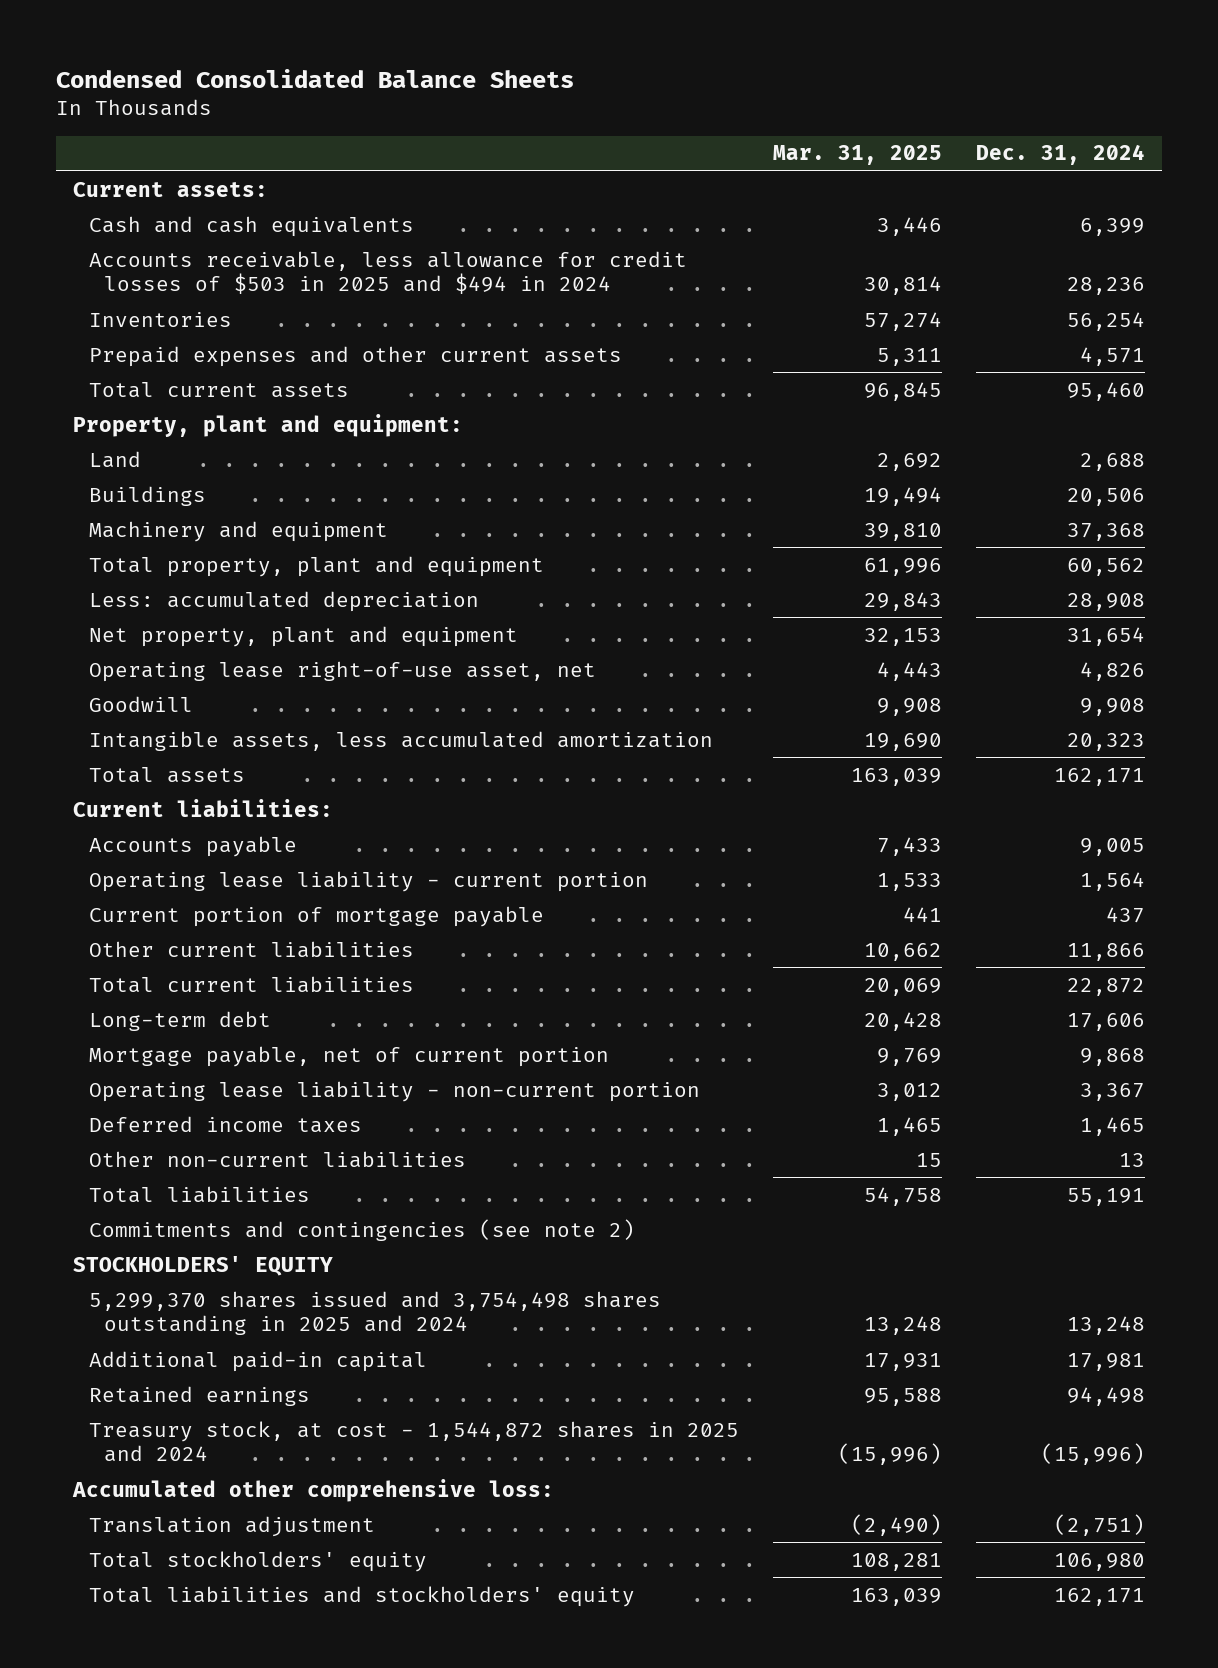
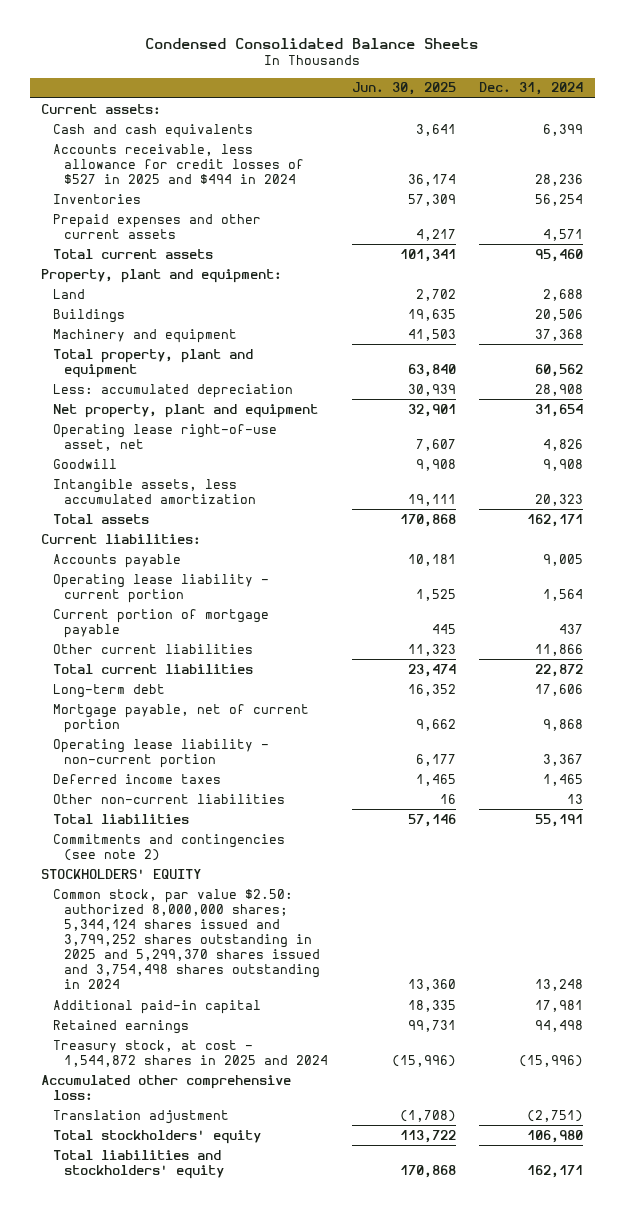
- | Mar. 31, 2025 | Dec. 31, 2024
+ | Jun. 30, 2025 | Dec. 31, 2024
- Accounts receivable, less allowance for credit losses of $503 in 2025 and $494 in 2024 | 30,814 | 28,236
+ Accounts receivable, less allowance for credit losses of $527 in 2025 and $494 in 2024 | 36,174 | 28,236
- 5,299,370 shares issued and 3,754,498 shares outstanding in 2025 and 2024 | 13,248 | 13,248
+ Common stock, par value $2.50: authorized 8,000,000 shares; 5,344,124 shares issued and 3,799,252 shares outstanding in 2025 and 5,299,370 shares issued and 3,754,498 shares outstanding in 2024 | 13,360 | 13,248

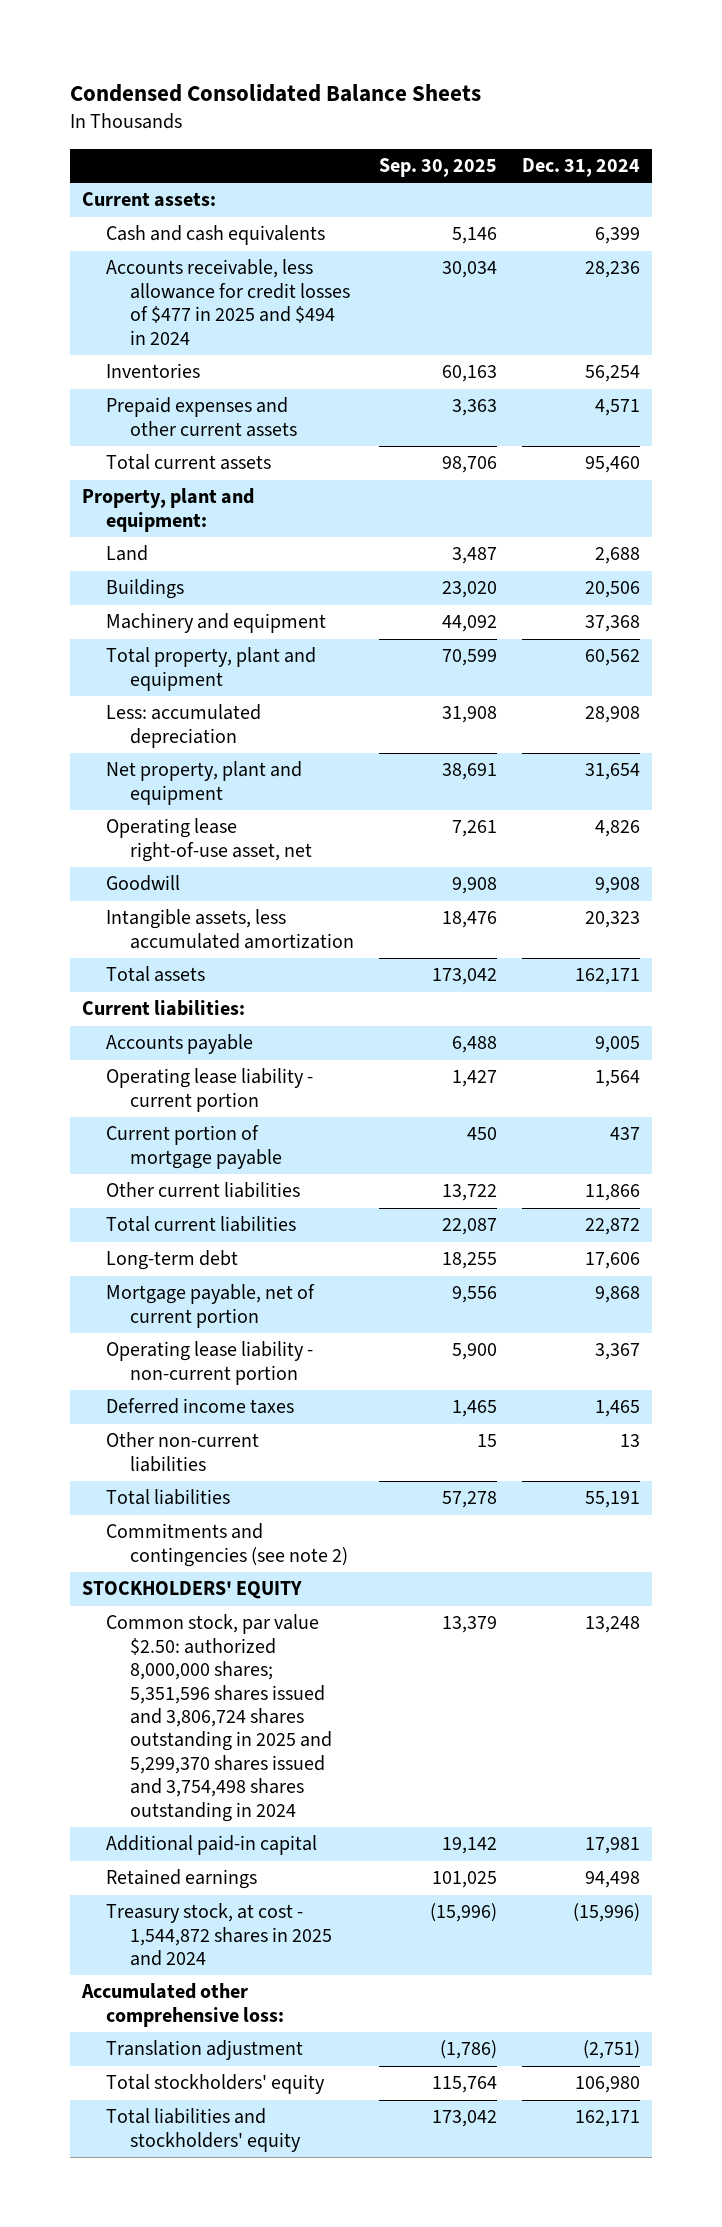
- | Jun. 30, 2025 | Dec. 31, 2024
+ | Sep. 30, 2025 | Dec. 31, 2024
- Accounts receivable, less allowance for credit losses of $527 in 2025 and $494 in 2024 | 36,174 | 28,236
+ Accounts receivable, less allowance for credit losses of $477 in 2025 and $494 in 2024 | 30,034 | 28,236
- Common stock, par value $2.50: authorized 8,000,000 shares; 5,344,124 shares issued and 3,799,252 shares outstanding in 2025 and 5,299,370 shares issued and 3,754,498 shares outstanding in 2024 | 13,360 | 13,248
+ Common stock, par value $2.50: authorized 8,000,000 shares; 5,351,596 shares issued and 3,806,724 shares outstanding in 2025 and 5,299,370 shares issued and 3,754,498 shares outstanding in 2024 | 13,379 | 13,248

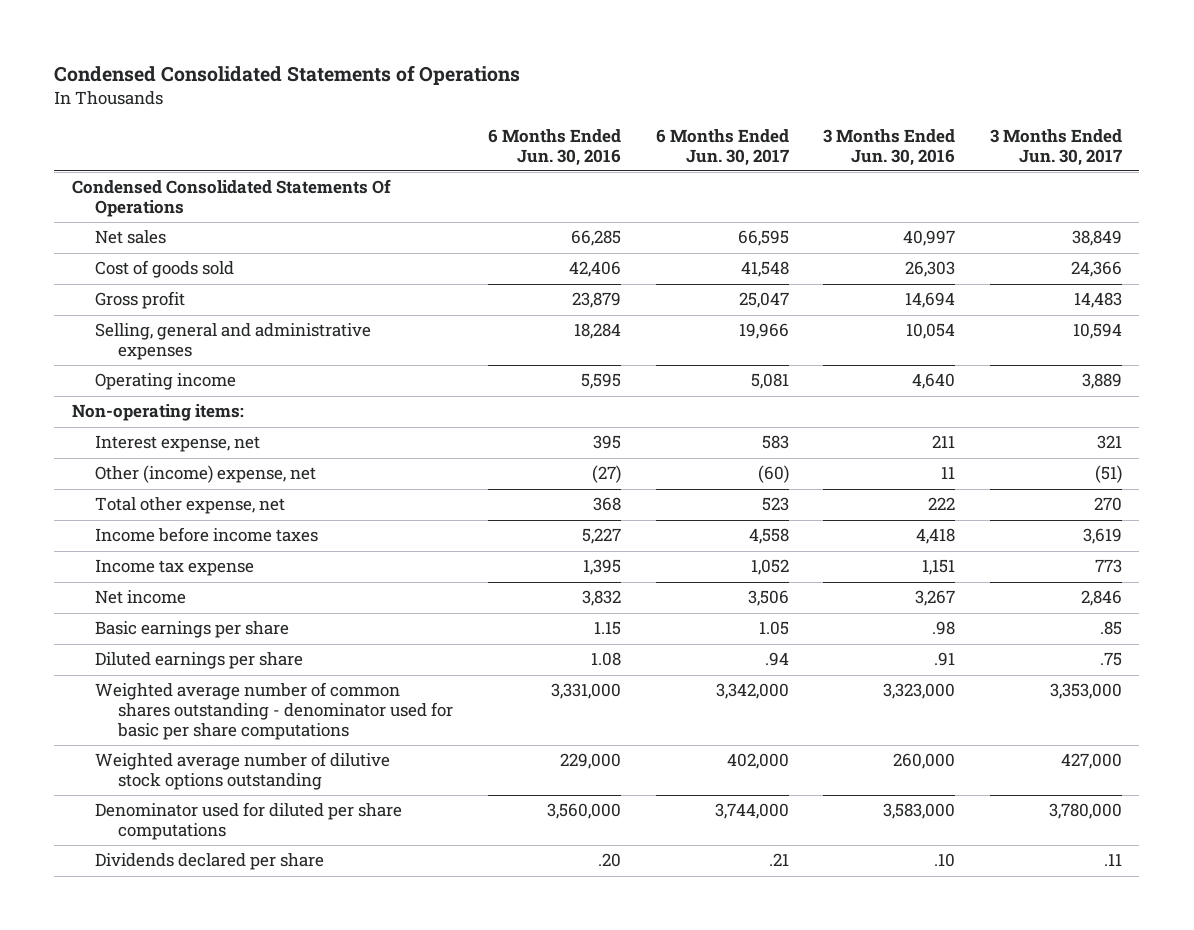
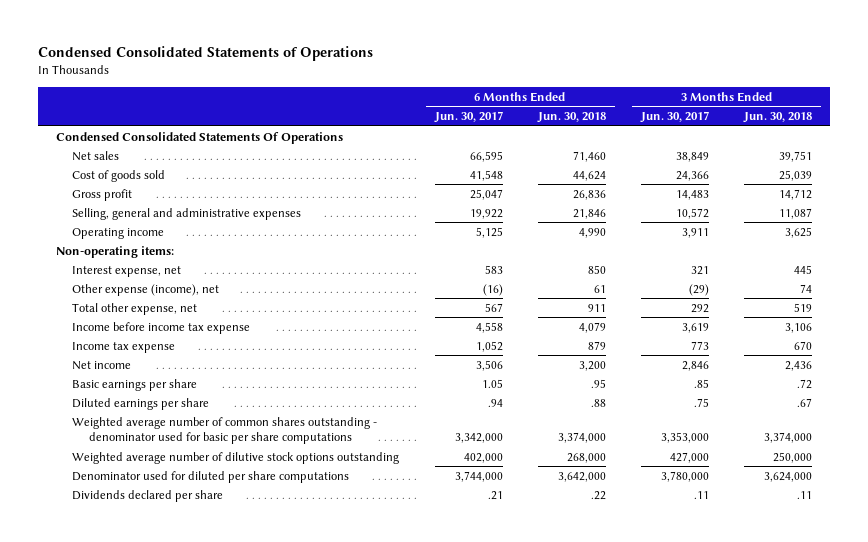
- | 6 Months Ended Jun. 30, 2016 | 6 Months Ended Jun. 30, 2017 | 3 Months Ended Jun. 30, 2016 | 3 Months Ended Jun. 30, 2017
+ | 6 Months Ended Jun. 30, 2017 | 6 Months Ended Jun. 30, 2018 | 3 Months Ended Jun. 30, 2017 | 3 Months Ended Jun. 30, 2018
- Selling, general and administrative expenses | 18,284 | 19,966 | 10,054 | 10,594
- Operating income | 5,595 | 5,081 | 4,640 | 3,889
+ Selling, general and administrative expenses | 19,922 | 21,846 | 10,572 | 11,087
+ Operating income | 5,125 | 4,990 | 3,911 | 3,625
- Other (income) expense, net | (27) | (60) | 11 | (51)
- Total other expense, net | 368 | 523 | 222 | 270
- Income before income taxes | 5,227 | 4,558 | 4,418 | 3,619
+ Other expense (income), net | (16) | 61 | (29) | 74
+ Total other expense, net | 567 | 911 | 292 | 519
+ Income before income tax expense | 4,558 | 4,079 | 3,619 | 3,106

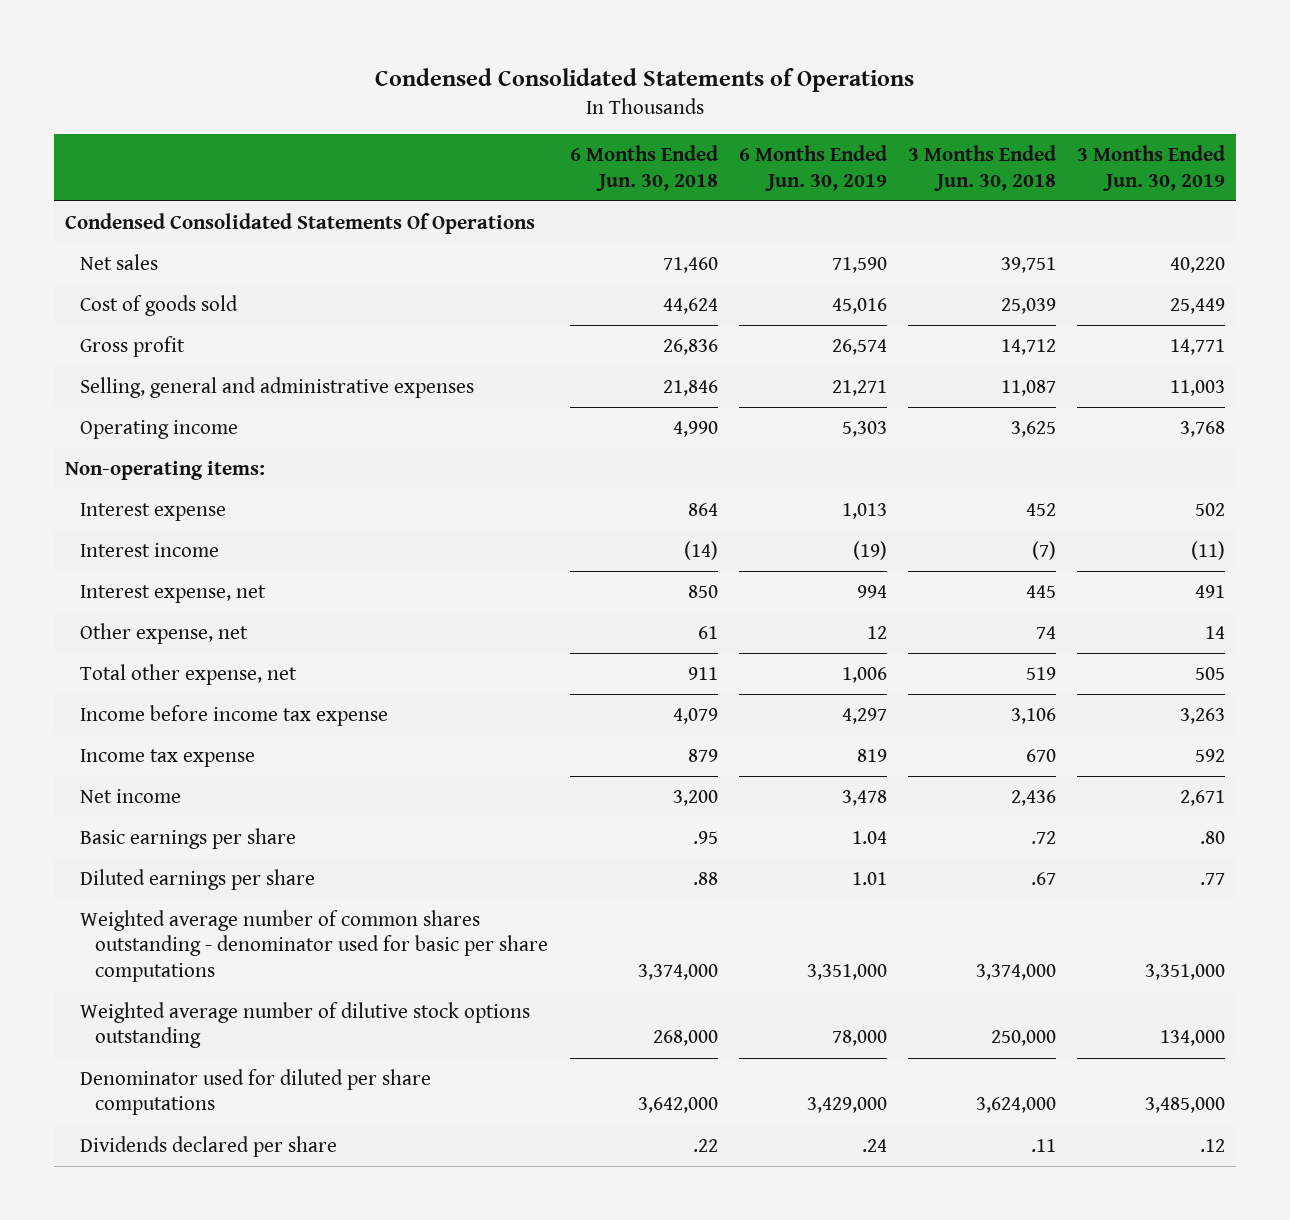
- | 6 Months Ended Jun. 30, 2017 | 6 Months Ended Jun. 30, 2018 | 3 Months Ended Jun. 30, 2017 | 3 Months Ended Jun. 30, 2018
+ | 6 Months Ended Jun. 30, 2018 | 6 Months Ended Jun. 30, 2019 | 3 Months Ended Jun. 30, 2018 | 3 Months Ended Jun. 30, 2019
+ Interest expense | 864 | 1,013 | 452 | 502
+ Interest income | (14) | (19) | (7) | (11)
- Other expense (income), net | (16) | 61 | (29) | 74
+ Other expense, net | 61 | 12 | 74 | 14

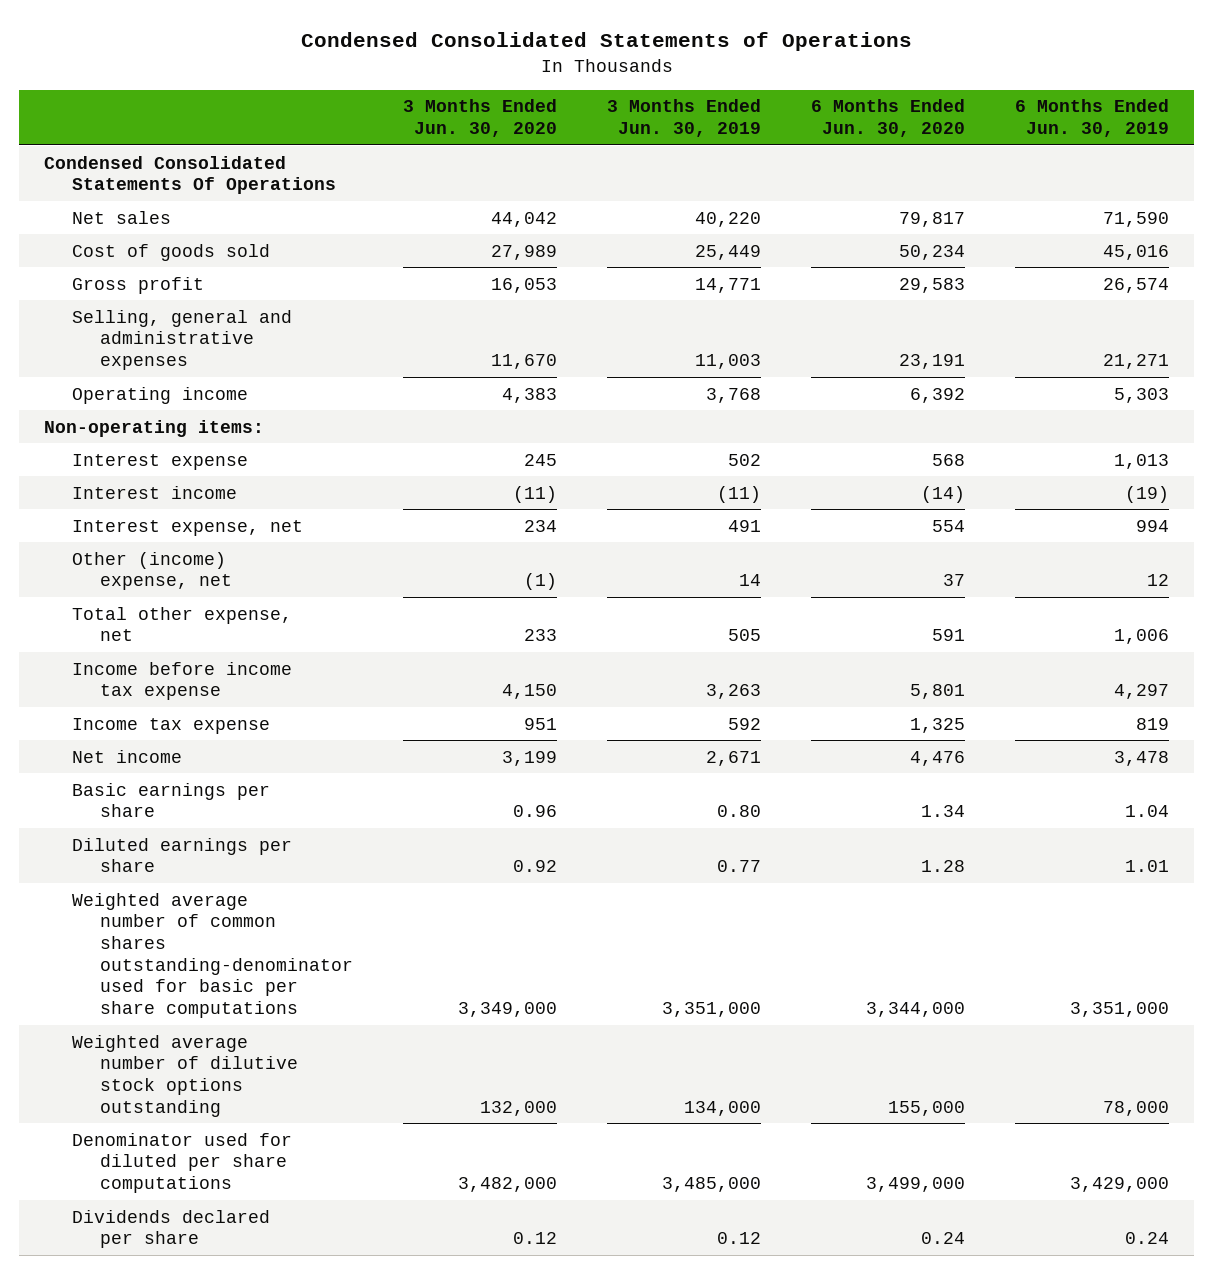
- | 6 Months Ended Jun. 30, 2018 | 6 Months Ended Jun. 30, 2019 | 3 Months Ended Jun. 30, 2018 | 3 Months Ended Jun. 30, 2019
+ | 3 Months Ended Jun. 30, 2020 | 3 Months Ended Jun. 30, 2019 | 6 Months Ended Jun. 30, 2020 | 6 Months Ended Jun. 30, 2019
- Other expense, net | 61 | 12 | 74 | 14
+ Other (income) expense, net | (1) | 14 | 37 | 12
- Basic earnings per share | .95 | 1.04 | .72 | .80
- Diluted earnings per share | .88 | 1.01 | .67 | .77
- Weighted average number of common shares outstanding - denominator used for basic per share computations | 3,374,000 | 3,351,000 | 3,374,000 | 3,351,000
+ Basic earnings per share | 0.96 | 0.80 | 1.34 | 1.04
+ Diluted earnings per share | 0.92 | 0.77 | 1.28 | 1.01
+ Weighted average number of common shares outstanding-denominator used for basic per share computations | 3,349,000 | 3,351,000 | 3,344,000 | 3,351,000
- Dividends declared per share | .22 | .24 | .11 | .12
+ Dividends declared per share | 0.12 | 0.12 | 0.24 | 0.24

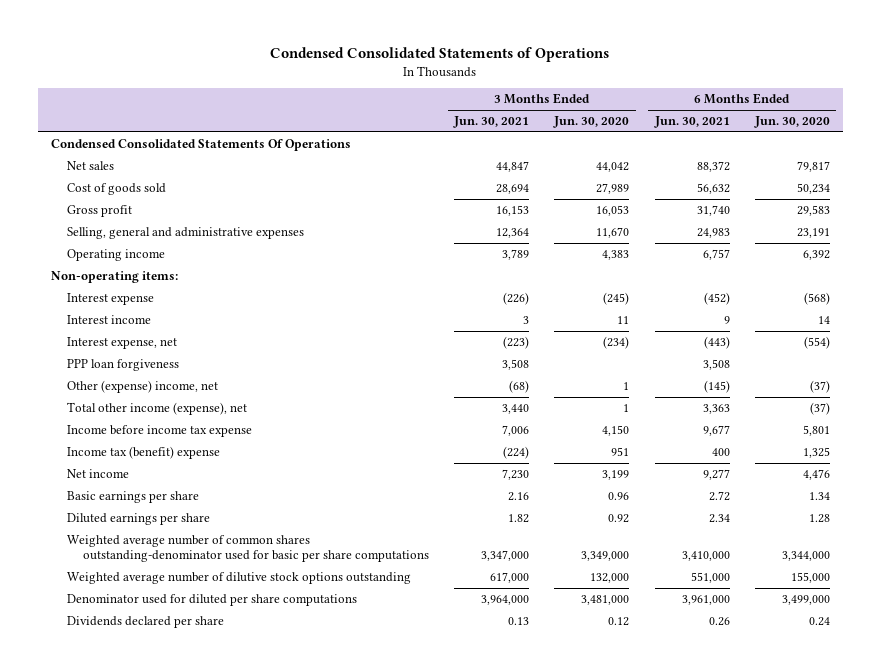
- | 3 Months Ended Jun. 30, 2020 | 3 Months Ended Jun. 30, 2019 | 6 Months Ended Jun. 30, 2020 | 6 Months Ended Jun. 30, 2019
+ | 3 Months Ended Jun. 30, 2021 | 3 Months Ended Jun. 30, 2020 | 6 Months Ended Jun. 30, 2021 | 6 Months Ended Jun. 30, 2020
- Interest expense | 245 | 502 | 568 | 1,013
- Interest income | (11) | (11) | (14) | (19)
- Interest expense, net | 234 | 491 | 554 | 994
- Other (income) expense, net | (1) | 14 | 37 | 12
- Total other expense, net | 233 | 505 | 591 | 1,006
+ Interest expense | (226) | (245) | (452) | (568)
+ Interest income | 3 | 11 | 9 | 14
+ Interest expense, net | (223) | (234) | (443) | (554)
+ PPP loan forgiveness | 3,508 | | 3,508 |
+ Other (expense) income, net | (68) | 1 | (145) | (37)
+ Total other income (expense), net | 3,440 | 1 | 3,363 | (37)
- Income tax expense | 951 | 592 | 1,325 | 819
+ Income tax (benefit) expense | (224) | 951 | 400 | 1,325
- Denominator used for diluted per share computations | 3,482,000 | 3,485,000 | 3,499,000 | 3,429,000
+ Denominator used for diluted per share computations | 3,964,000 | 3,481,000 | 3,961,000 | 3,499,000

